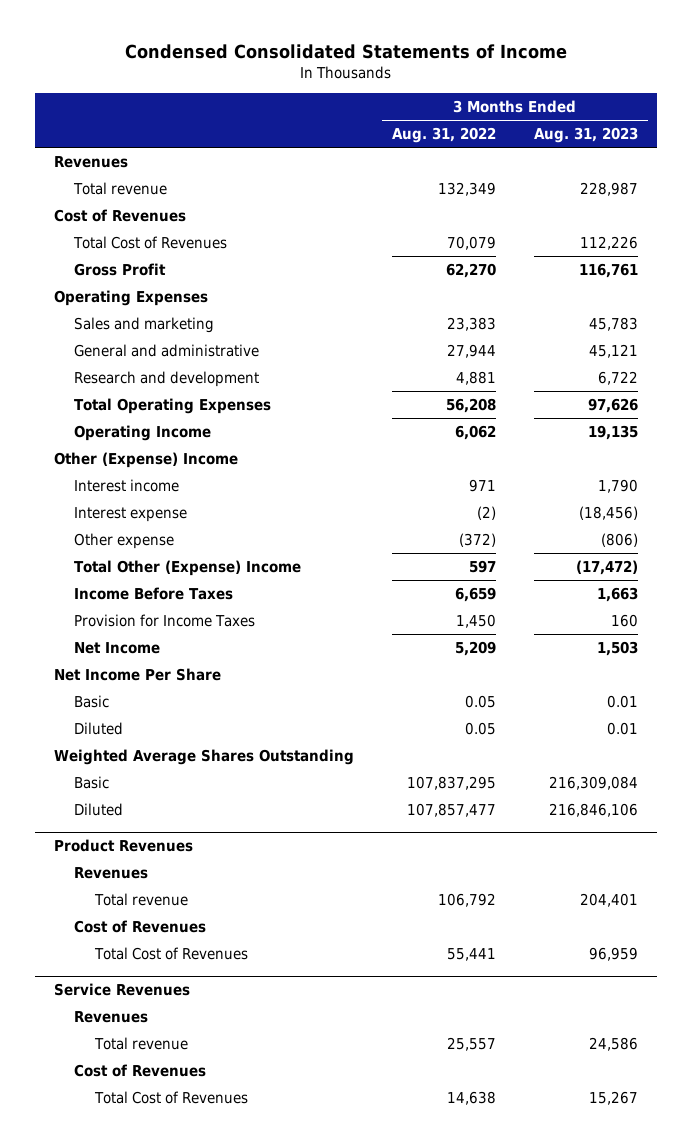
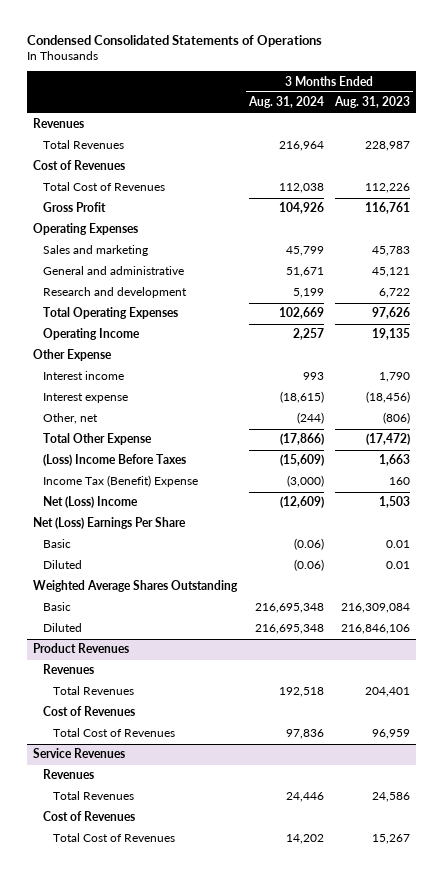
- Condensed Consolidated Statements of Income
+ Condensed Consolidated Statements of Operations
- | 3 Months Ended Aug. 31, 2022 | 3 Months Ended Aug. 31, 2023
+ | 3 Months Ended Aug. 31, 2024 | 3 Months Ended Aug. 31, 2023
- Total revenue | 132,349 | 228,987
+ Total Revenues | 216,964 | 228,987
- Other (Expense) Income
+ Other Expense
- Other expense | (372) | (806)
- Total Other (Expense) Income | 597 | (17,472)
- Income Before Taxes | 6,659 | 1,663
- Provision for Income Taxes | 1,450 | 160
- Net Income | 5,209 | 1,503
- Net Income Per Share
+ Other, net | (244) | (806)
+ Total Other Expense | (17,866) | (17,472)
+ (Loss) Income Before Taxes | (15,609) | 1,663
+ Income Tax (Benefit) Expense | (3,000) | 160
+ Net (Loss) Income | (12,609) | 1,503
+ Net (Loss) Earnings Per Share
@ Product Revenues
- Total revenue | 106,792 | 204,401
+ Total Revenues | 192,518 | 204,401
@ Service Revenues
- Total revenue | 25,557 | 24,586
+ Total Revenues | 24,446 | 24,586

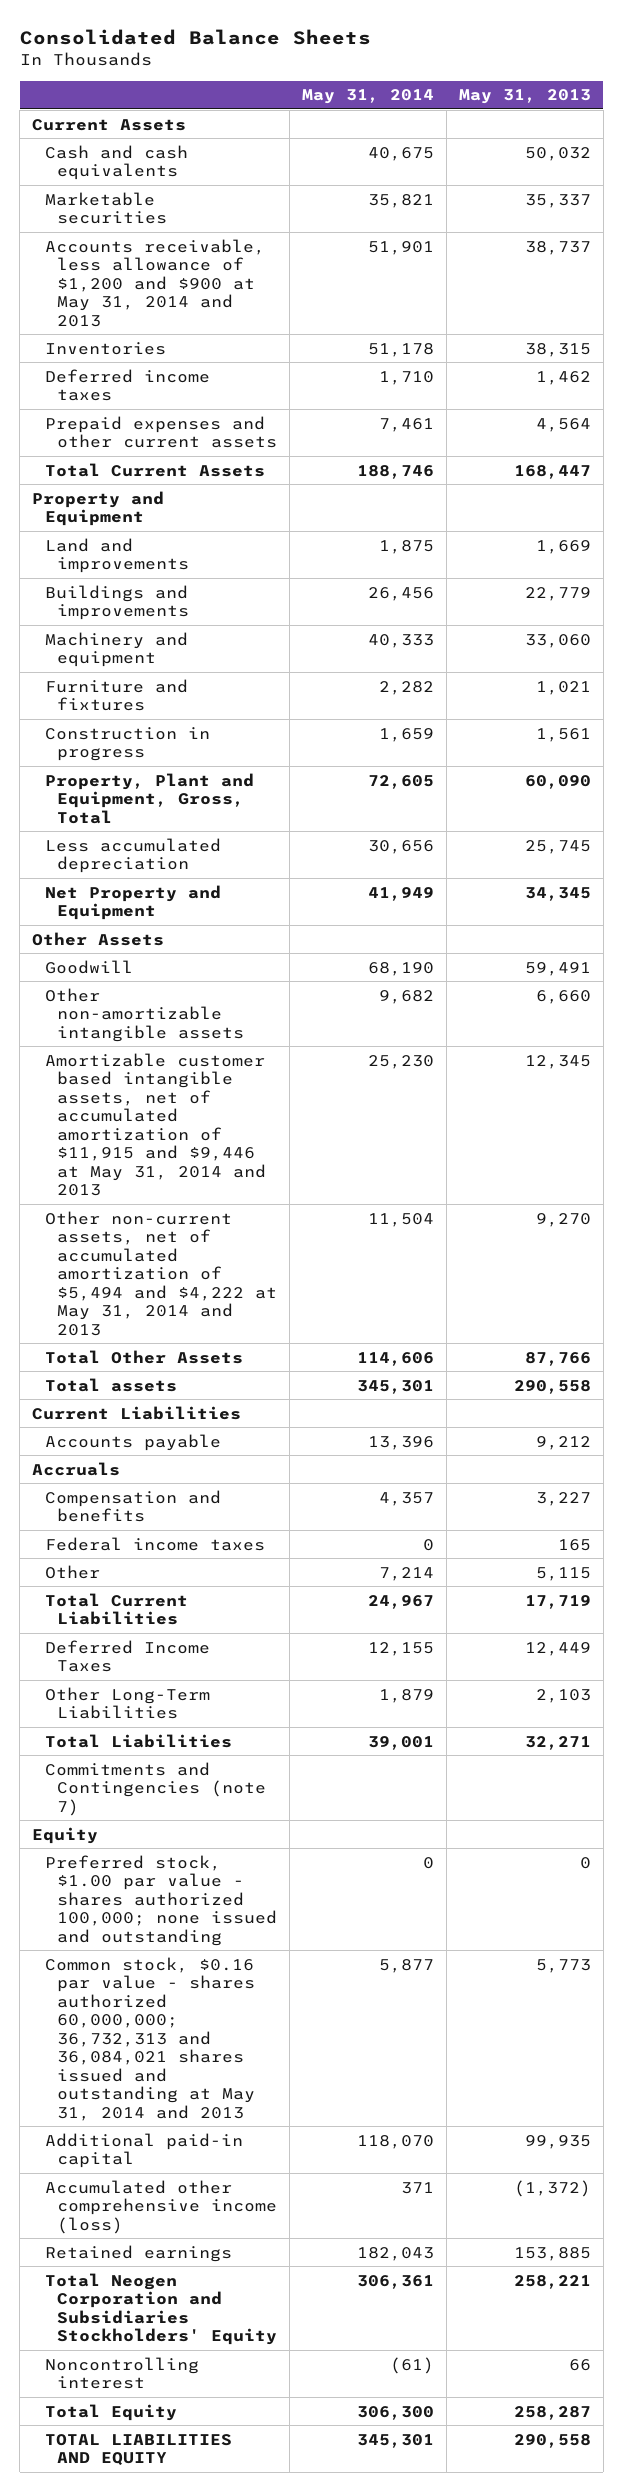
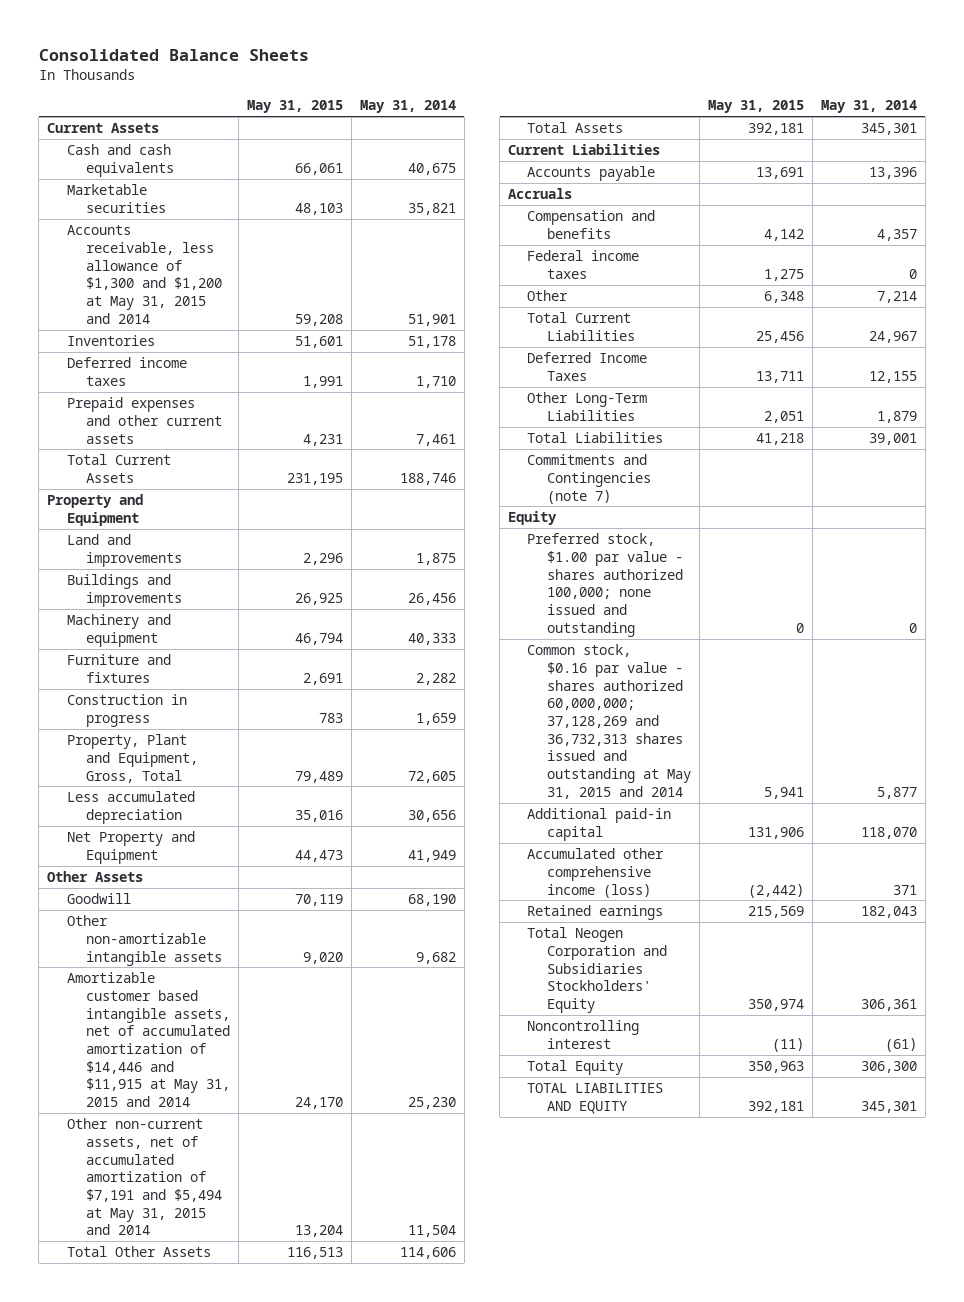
- | May 31, 2014 | May 31, 2013
+ | May 31, 2015 | May 31, 2014
- Accounts receivable, less allowance of $1,200 and $900 at May 31, 2014 and 2013 | 51,901 | 38,737
+ Accounts receivable, less allowance of $1,300 and $1,200 at May 31, 2015 and 2014 | 59,208 | 51,901
- Amortizable customer based intangible assets, net of accumulated amortization of $11,915 and $9,446 at May 31, 2014 and 2013 | 25,230 | 12,345
- Other non-current assets, net of accumulated amortization of $5,494 and $4,222 at May 31, 2014 and 2013 | 11,504 | 9,270
+ Amortizable customer based intangible assets, net of accumulated amortization of $14,446 and $11,915 at May 31, 2015 and 2014 | 24,170 | 25,230
+ Other non-current assets, net of accumulated amortization of $7,191 and $5,494 at May 31, 2015 and 2014 | 13,204 | 11,504
- Total assets | 345,301 | 290,558
+ Total Assets | 392,181 | 345,301
- Common stock, $0.16 par value - shares authorized 60,000,000; 36,732,313 and 36,084,021 shares issued and outstanding at May 31, 2014 and 2013 | 5,877 | 5,773
+ Common stock, $0.16 par value - shares authorized 60,000,000; 37,128,269 and 36,732,313 shares issued and outstanding at May 31, 2015 and 2014 | 5,941 | 5,877

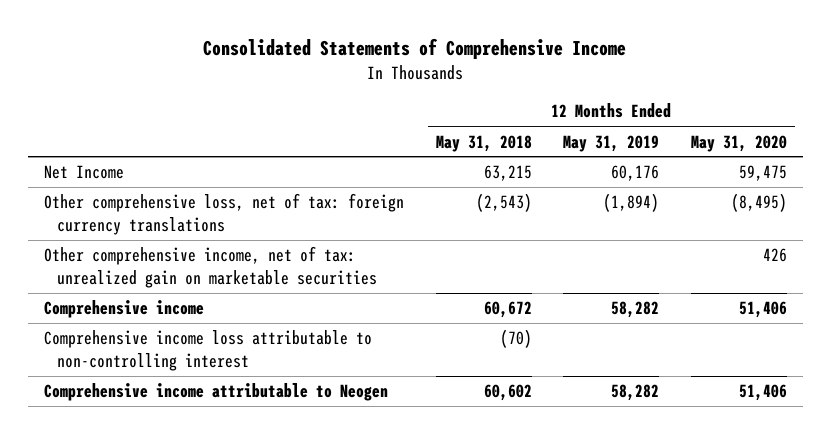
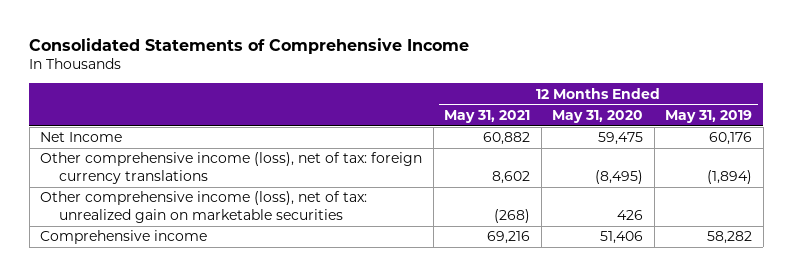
- | 12 Months Ended May 31, 2018 | 12 Months Ended May 31, 2019 | 12 Months Ended May 31, 2020
+ | 12 Months Ended May 31, 2021 | 12 Months Ended May 31, 2020 | 12 Months Ended May 31, 2019
- Other comprehensive loss, net of tax: foreign currency translations | (2,543) | (1,894) | (8,495)
- Other comprehensive income, net of tax: unrealized gain on marketable securities | | | 426
+ Other comprehensive income (loss), net of tax: foreign currency translations | 8,602 | (8,495) | (1,894)
+ Other comprehensive income (loss), net of tax: unrealized gain on marketable securities | (268) | 426 |
- Comprehensive income loss attributable to non-controlling interest | (70) | |
- Comprehensive income attributable to Neogen | 60,602 | 58,282 | 51,406

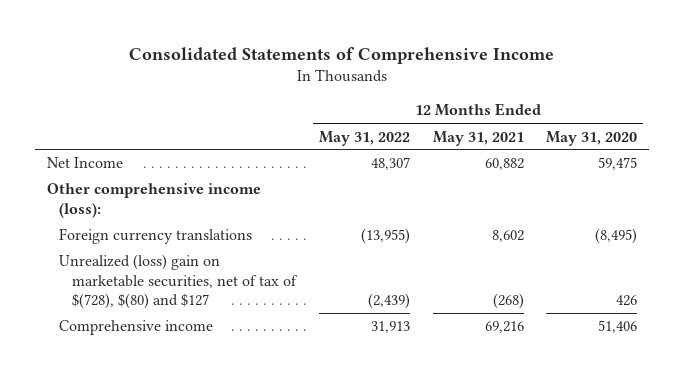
- | 12 Months Ended May 31, 2021 | 12 Months Ended May 31, 2020 | 12 Months Ended May 31, 2019
+ | 12 Months Ended May 31, 2022 | 12 Months Ended May 31, 2021 | 12 Months Ended May 31, 2020
- Other comprehensive income (loss), net of tax: foreign currency translations | 8,602 | (8,495) | (1,894)
- Other comprehensive income (loss), net of tax: unrealized gain on marketable securities | (268) | 426 |
+ Other comprehensive income (loss):
+ Foreign currency translations | (13,955) | 8,602 | (8,495)
+ Unrealized (loss) gain on marketable securities, net of tax of $(728), $(80) and $127 | (2,439) | (268) | 426

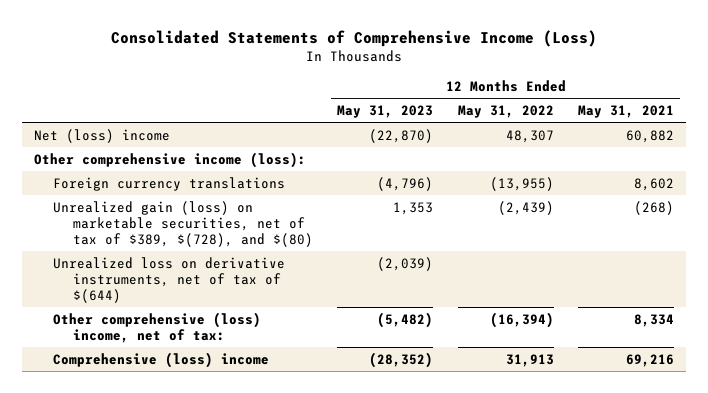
- Consolidated Statements of Comprehensive Income
+ Consolidated Statements of Comprehensive Income (Loss)
- | 12 Months Ended May 31, 2022 | 12 Months Ended May 31, 2021 | 12 Months Ended May 31, 2020
+ | 12 Months Ended May 31, 2023 | 12 Months Ended May 31, 2022 | 12 Months Ended May 31, 2021
- Net Income | 48,307 | 60,882 | 59,475
+ Net (loss) income | (22,870) | 48,307 | 60,882
- Unrealized (loss) gain on marketable securities, net of tax of $(728), $(80) and $127 | (2,439) | (268) | 426
- Comprehensive income | 31,913 | 69,216 | 51,406
+ Unrealized gain (loss) on marketable securities, net of tax of $389, $(728), and $(80) | 1,353 | (2,439) | (268)
+ Unrealized loss on derivative instruments, net of tax of $(644) | (2,039) | |
+ Other comprehensive (loss) income, net of tax: | (5,482) | (16,394) | 8,334
+ Comprehensive (loss) income | (28,352) | 31,913 | 69,216

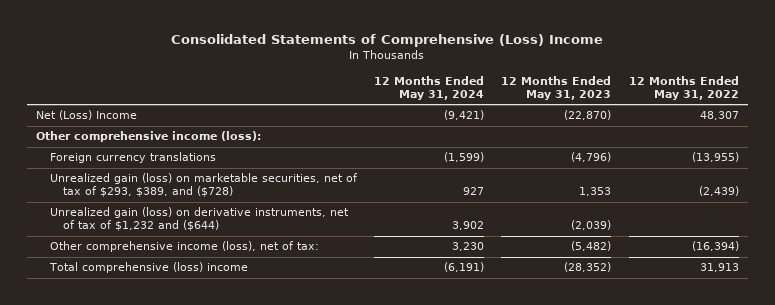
- Consolidated Statements of Comprehensive Income (Loss)
+ Consolidated Statements of Comprehensive (Loss) Income
- | 12 Months Ended May 31, 2023 | 12 Months Ended May 31, 2022 | 12 Months Ended May 31, 2021
+ | 12 Months Ended May 31, 2024 | 12 Months Ended May 31, 2023 | 12 Months Ended May 31, 2022
- Net (loss) income | (22,870) | 48,307 | 60,882
+ Net (Loss) Income | (9,421) | (22,870) | 48,307
- Unrealized gain (loss) on marketable securities, net of tax of $389, $(728), and $(80) | 1,353 | (2,439) | (268)
- Unrealized loss on derivative instruments, net of tax of $(644) | (2,039) | |
- Other comprehensive (loss) income, net of tax: | (5,482) | (16,394) | 8,334
- Comprehensive (loss) income | (28,352) | 31,913 | 69,216
+ Unrealized gain (loss) on marketable securities, net of tax of $293, $389, and ($728) | 927 | 1,353 | (2,439)
+ Unrealized gain (loss) on derivative instruments, net of tax of $1,232 and ($644) | 3,902 | (2,039) |
+ Other comprehensive income (loss), net of tax: | 3,230 | (5,482) | (16,394)
+ Total comprehensive (loss) income | (6,191) | (28,352) | 31,913

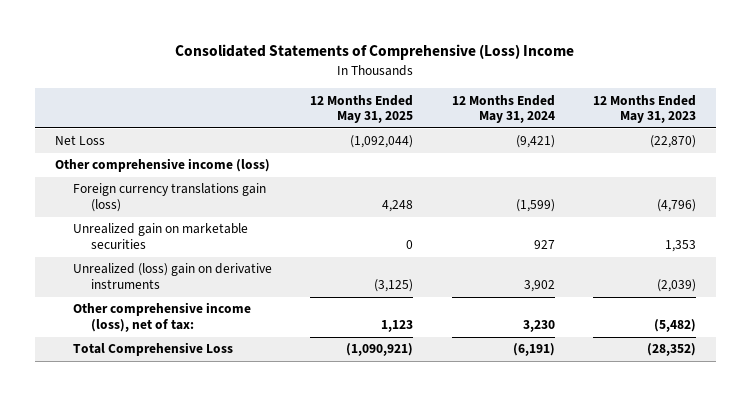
- | 12 Months Ended May 31, 2024 | 12 Months Ended May 31, 2023 | 12 Months Ended May 31, 2022
+ | 12 Months Ended May 31, 2025 | 12 Months Ended May 31, 2024 | 12 Months Ended May 31, 2023
- Net (Loss) Income | (9,421) | (22,870) | 48,307
- Other comprehensive income (loss):
- Foreign currency translations | (1,599) | (4,796) | (13,955)
- Unrealized gain (loss) on marketable securities, net of tax of $293, $389, and ($728) | 927 | 1,353 | (2,439)
- Unrealized gain (loss) on derivative instruments, net of tax of $1,232 and ($644) | 3,902 | (2,039) |
+ Net Loss | (1,092,044) | (9,421) | (22,870)
+ Other comprehensive income (loss)
+ Foreign currency translations gain (loss) | 4,248 | (1,599) | (4,796)
+ Unrealized gain on marketable securities | 0 | 927 | 1,353
+ Unrealized (loss) gain on derivative instruments | (3,125) | 3,902 | (2,039)
- Total comprehensive (loss) income | (6,191) | (28,352) | 31,913
+ Total Comprehensive Loss | (1,090,921) | (6,191) | (28,352)

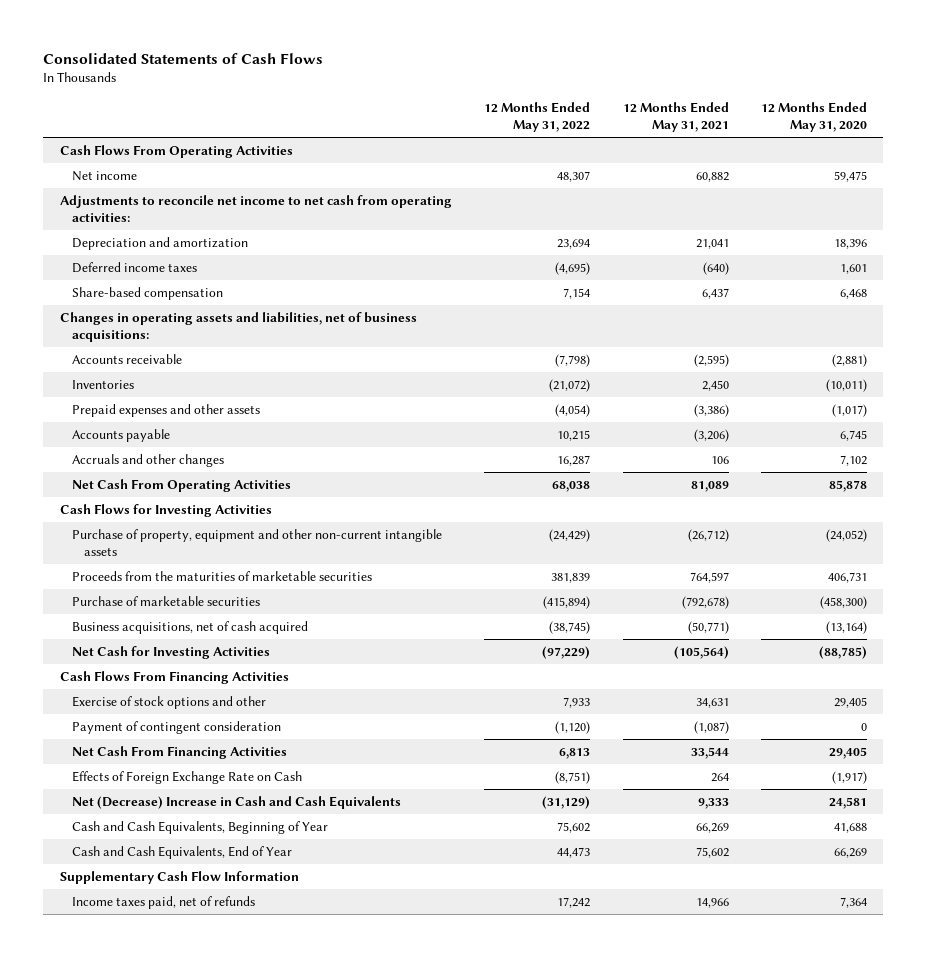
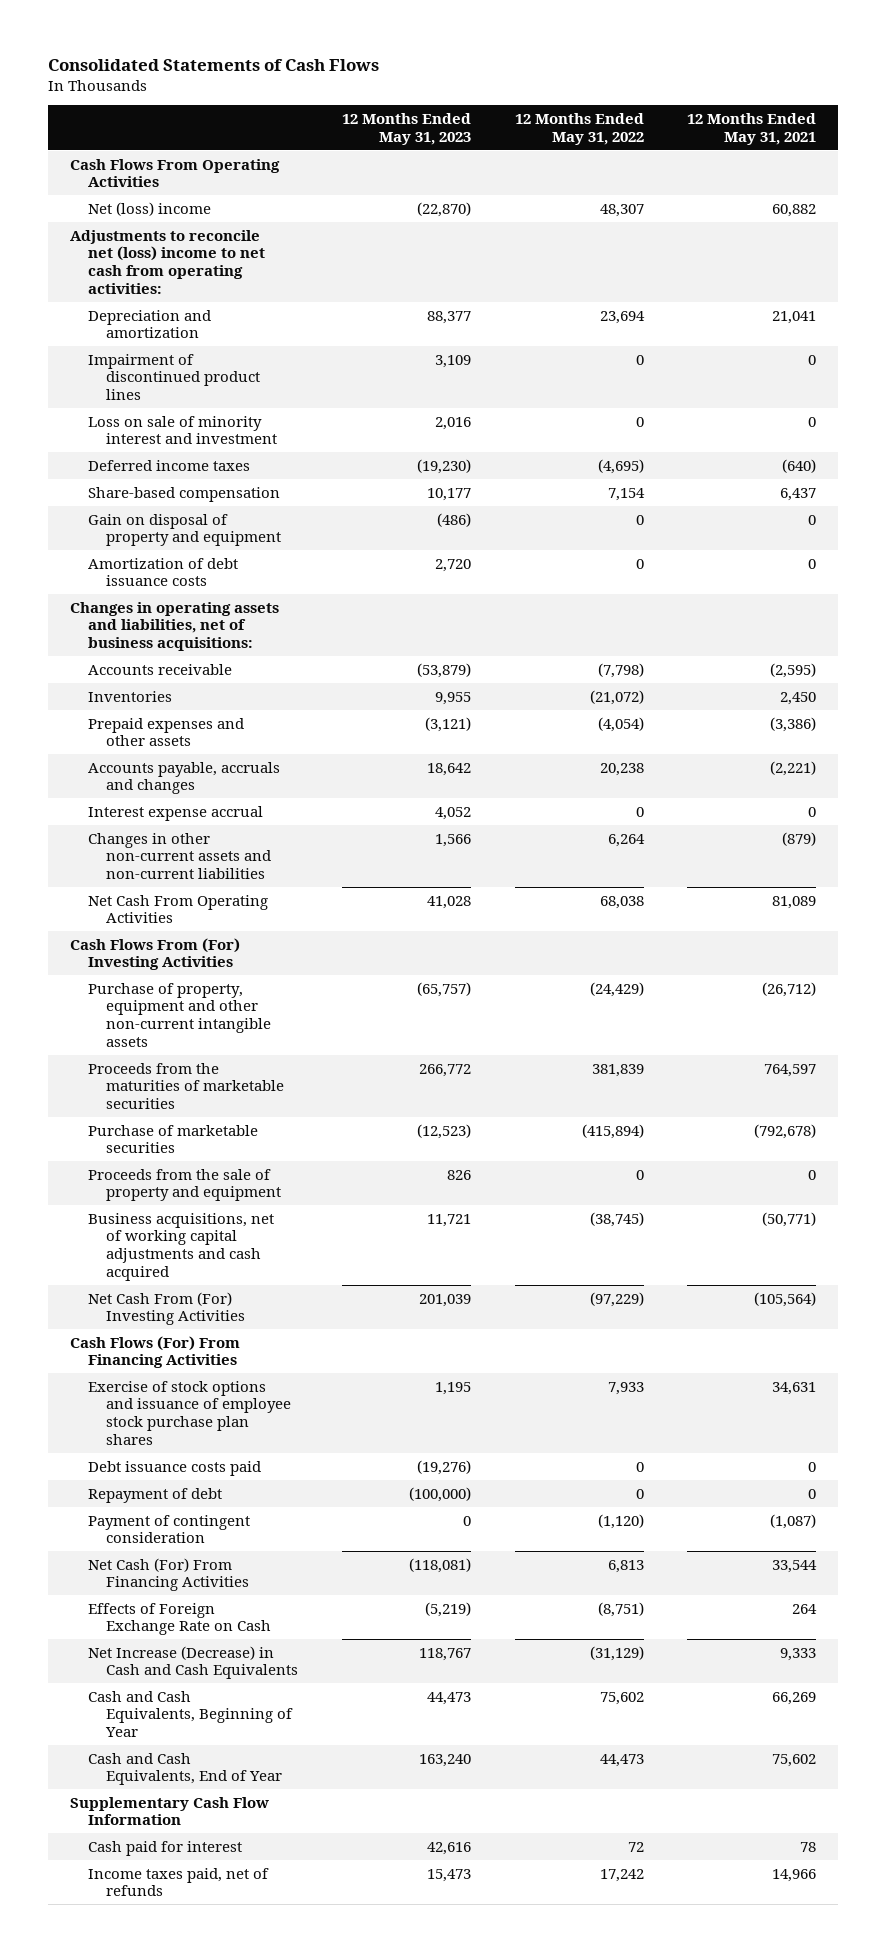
- | 12 Months Ended May 31, 2022 | 12 Months Ended May 31, 2021 | 12 Months Ended May 31, 2020
+ | 12 Months Ended May 31, 2023 | 12 Months Ended May 31, 2022 | 12 Months Ended May 31, 2021
- Net income | 48,307 | 60,882 | 59,475
- Adjustments to reconcile net income to net cash from operating activities:
+ Net (loss) income | (22,870) | 48,307 | 60,882
+ Adjustments to reconcile net (loss) income to net cash from operating activities:
+ Impairment of discontinued product lines | 3,109 | 0 | 0
+ Loss on sale of minority interest and investment | 2,016 | 0 | 0
+ Gain on disposal of property and equipment | (486) | 0 | 0
+ Amortization of debt issuance costs | 2,720 | 0 | 0
- Accounts payable | 10,215 | (3,206) | 6,745
- Accruals and other changes | 16,287 | 106 | 7,102
+ Accounts payable, accruals and changes | 18,642 | 20,238 | (2,221)
+ Interest expense accrual | 4,052 | 0 | 0
+ Changes in other non-current assets and non-current liabilities | 1,566 | 6,264 | (879)
- Cash Flows for Investing Activities
+ Cash Flows From (For) Investing Activities
- Business acquisitions, net of cash acquired | (38,745) | (50,771) | (13,164)
- Net Cash for Investing Activities | (97,229) | (105,564) | (88,785)
- Cash Flows From Financing Activities
- Exercise of stock options and other | 7,933 | 34,631 | 29,405
+ Proceeds from the sale of property and equipment | 826 | 0 | 0
+ Business acquisitions, net of working capital adjustments and cash acquired | 11,721 | (38,745) | (50,771)
+ Net Cash From (For) Investing Activities | 201,039 | (97,229) | (105,564)
+ Cash Flows (For) From Financing Activities
+ Exercise of stock options and issuance of employee stock purchase plan shares | 1,195 | 7,933 | 34,631
+ Debt issuance costs paid | (19,276) | 0 | 0
+ Repayment of debt | (100,000) | 0 | 0
- Net Cash From Financing Activities | 6,813 | 33,544 | 29,405
+ Net Cash (For) From Financing Activities | (118,081) | 6,813 | 33,544
- Net (Decrease) Increase in Cash and Cash Equivalents | (31,129) | 9,333 | 24,581
+ Net Increase (Decrease) in Cash and Cash Equivalents | 118,767 | (31,129) | 9,333
+ Cash paid for interest | 42,616 | 72 | 78

